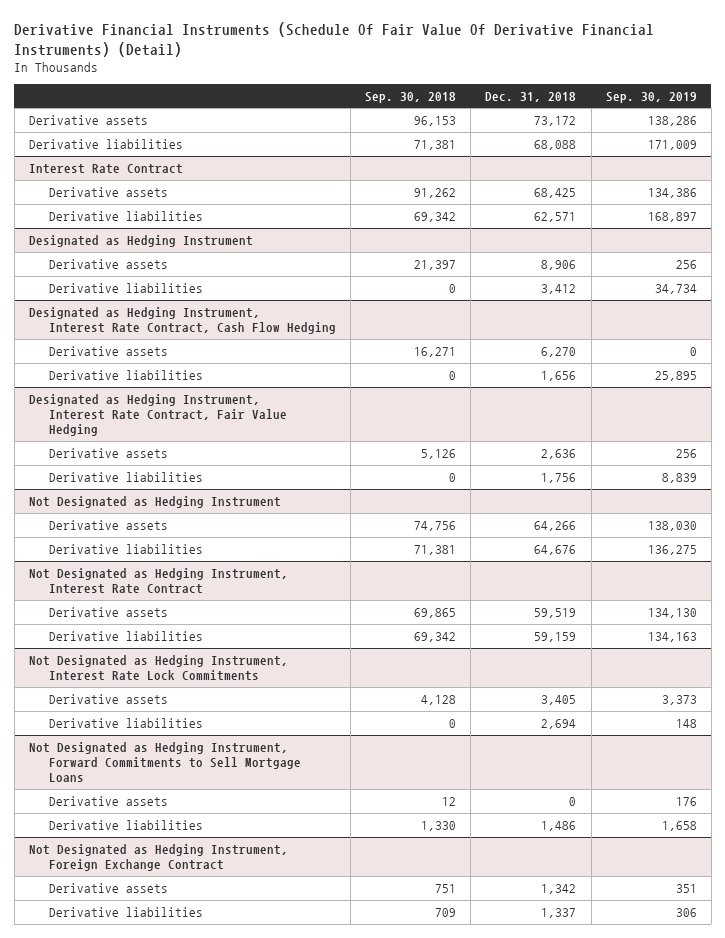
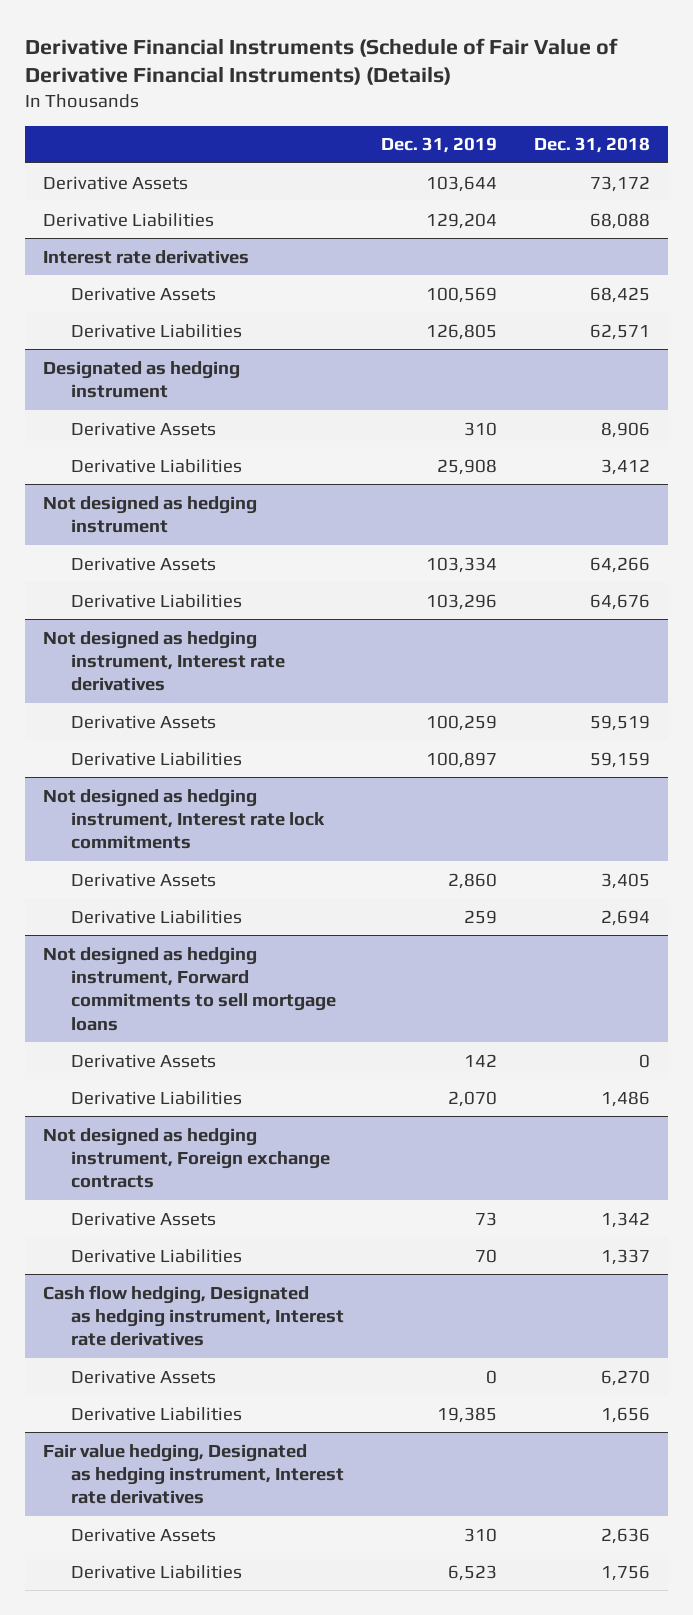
- Derivative Financial Instruments (Schedule Of Fair Value Of Derivative Financial Instruments) (Detail)
+ Derivative Financial Instruments (Schedule of Fair Value of Derivative Financial Instruments) (Details)
- | Sep. 30, 2018 | Dec. 31, 2018 | Sep. 30, 2019
+ | Dec. 31, 2019 | Dec. 31, 2018
- Derivative assets | 96,153 | 73,172 | 138,286
- Derivative liabilities | 71,381 | 68,088 | 171,009
- Interest Rate Contract
- Derivative assets | 91,262 | 68,425 | 134,386
- Derivative liabilities | 69,342 | 62,571 | 168,897
- Designated as Hedging Instrument
- Derivative assets | 21,397 | 8,906 | 256
- Derivative liabilities | 0 | 3,412 | 34,734
- Designated as Hedging Instrument, Interest Rate Contract, Cash Flow Hedging
- Derivative assets | 16,271 | 6,270 | 0
- Derivative liabilities | 0 | 1,656 | 25,895
- Designated as Hedging Instrument, Interest Rate Contract, Fair Value Hedging
- Derivative assets | 5,126 | 2,636 | 256
- Derivative liabilities | 0 | 1,756 | 8,839
- Not Designated as Hedging Instrument
- Derivative assets | 74,756 | 64,266 | 138,030
- Derivative liabilities | 71,381 | 64,676 | 136,275
- Not Designated as Hedging Instrument, Interest Rate Contract
- Derivative assets | 69,865 | 59,519 | 134,130
- Derivative liabilities | 69,342 | 59,159 | 134,163
- Not Designated as Hedging Instrument, Interest Rate Lock Commitments
- Derivative assets | 4,128 | 3,405 | 3,373
- Derivative liabilities | 0 | 2,694 | 148
- Not Designated as Hedging Instrument, Forward Commitments to Sell Mortgage Loans
- Derivative assets | 12 | 0 | 176
- Derivative liabilities | 1,330 | 1,486 | 1,658
- Not Designated as Hedging Instrument, Foreign Exchange Contract
- Derivative assets | 751 | 1,342 | 351
- Derivative liabilities | 709 | 1,337 | 306
+ Derivative Assets | 103,644 | 73,172
+ Derivative Liabilities | 129,204 | 68,088
+ Interest rate derivatives
+ Derivative Assets | 100,569 | 68,425
+ Derivative Liabilities | 126,805 | 62,571
+ Designated as hedging instrument
+ Derivative Assets | 310 | 8,906
+ Derivative Liabilities | 25,908 | 3,412
+ Not designed as hedging instrument
+ Derivative Assets | 103,334 | 64,266
+ Derivative Liabilities | 103,296 | 64,676
+ Not designed as hedging instrument, Interest rate derivatives
+ Derivative Assets | 100,259 | 59,519
+ Derivative Liabilities | 100,897 | 59,159
+ Not designed as hedging instrument, Interest rate lock commitments
+ Derivative Assets | 2,860 | 3,405
+ Derivative Liabilities | 259 | 2,694
+ Not designed as hedging instrument, Forward commitments to sell mortgage loans
+ Derivative Assets | 142 | 0
+ Derivative Liabilities | 2,070 | 1,486
+ Not designed as hedging instrument, Foreign exchange contracts
+ Derivative Assets | 73 | 1,342
+ Derivative Liabilities | 70 | 1,337
+ Cash flow hedging, Designated as hedging instrument, Interest rate derivatives
+ Derivative Assets | 0 | 6,270
+ Derivative Liabilities | 19,385 | 1,656
+ Fair value hedging, Designated as hedging instrument, Interest rate derivatives
+ Derivative Assets | 310 | 2,636
+ Derivative Liabilities | 6,523 | 1,756

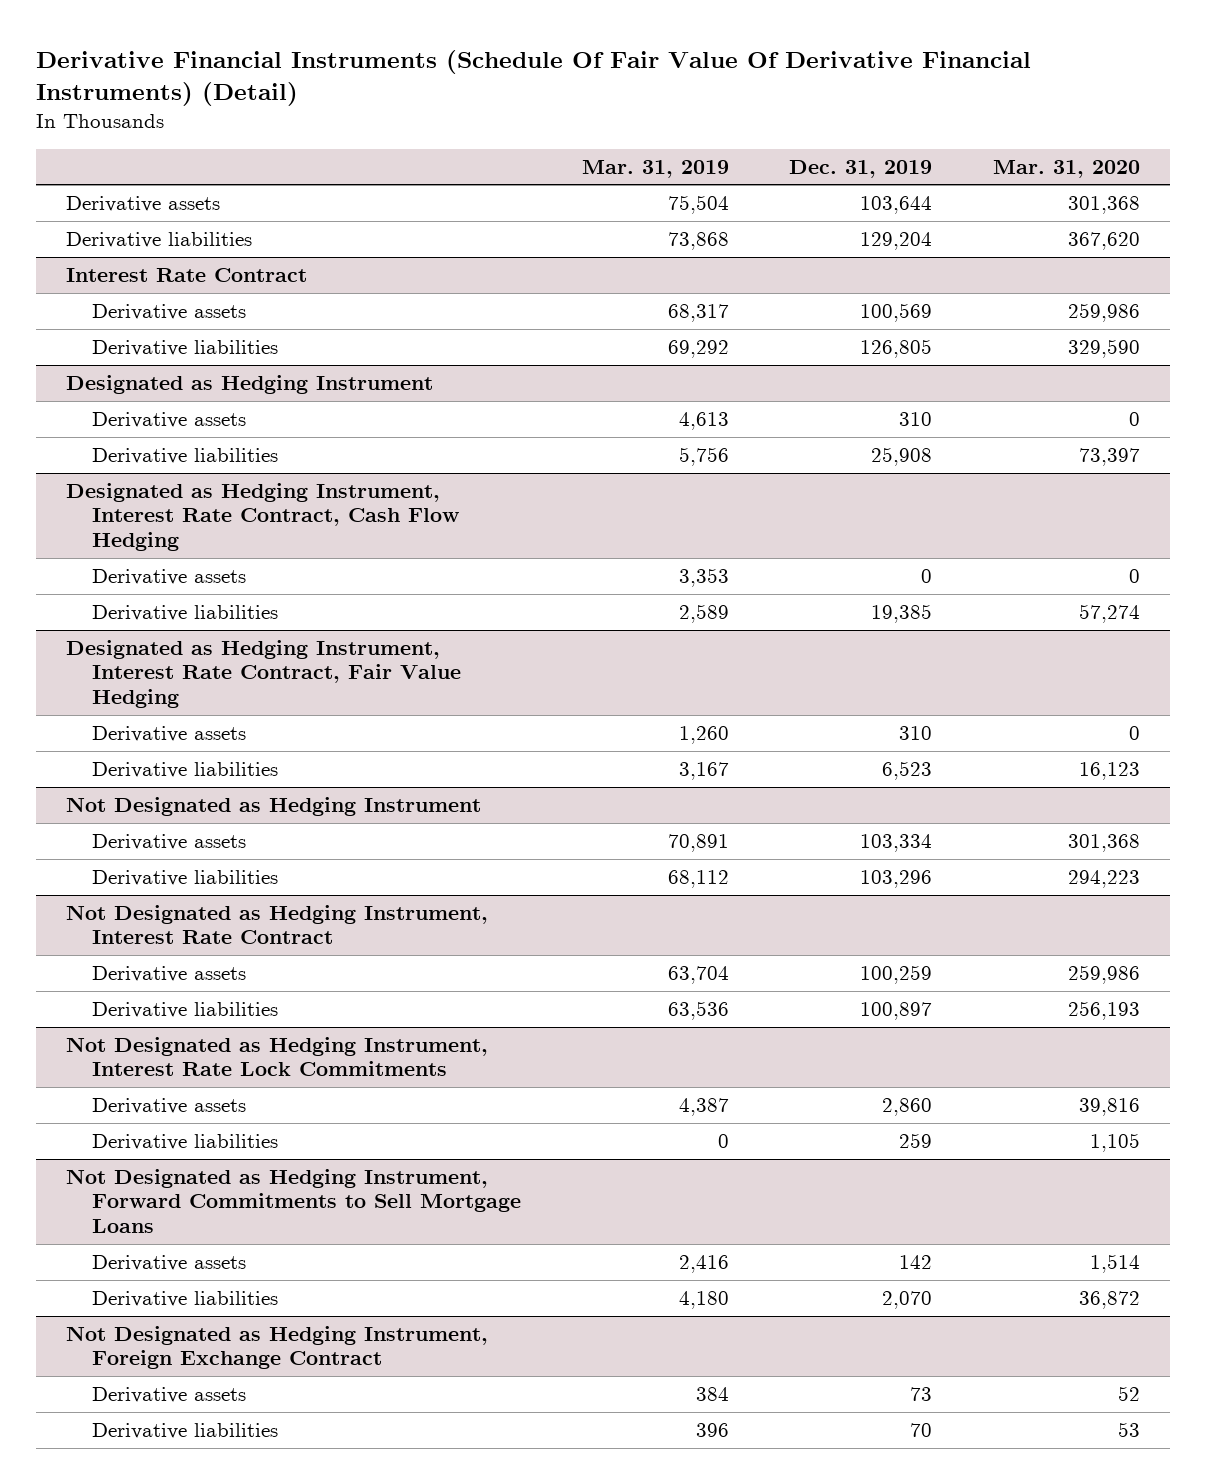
- Derivative Financial Instruments (Schedule of Fair Value of Derivative Financial Instruments) (Details)
+ Derivative Financial Instruments (Schedule Of Fair Value Of Derivative Financial Instruments) (Detail)
- | Dec. 31, 2019 | Dec. 31, 2018
+ | Mar. 31, 2019 | Dec. 31, 2019 | Mar. 31, 2020
- Derivative Assets | 103,644 | 73,172
- Derivative Liabilities | 129,204 | 68,088
- Interest rate derivatives
- Derivative Assets | 100,569 | 68,425
- Derivative Liabilities | 126,805 | 62,571
- Designated as hedging instrument
- Derivative Assets | 310 | 8,906
- Derivative Liabilities | 25,908 | 3,412
- Not designed as hedging instrument
- Derivative Assets | 103,334 | 64,266
- Derivative Liabilities | 103,296 | 64,676
- Not designed as hedging instrument, Interest rate derivatives
- Derivative Assets | 100,259 | 59,519
- Derivative Liabilities | 100,897 | 59,159
- Not designed as hedging instrument, Interest rate lock commitments
- Derivative Assets | 2,860 | 3,405
- Derivative Liabilities | 259 | 2,694
- Not designed as hedging instrument, Forward commitments to sell mortgage loans
- Derivative Assets | 142 | 0
- Derivative Liabilities | 2,070 | 1,486
- Not designed as hedging instrument, Foreign exchange contracts
- Derivative Assets | 73 | 1,342
- Derivative Liabilities | 70 | 1,337
- Cash flow hedging, Designated as hedging instrument, Interest rate derivatives
- Derivative Assets | 0 | 6,270
- Derivative Liabilities | 19,385 | 1,656
- Fair value hedging, Designated as hedging instrument, Interest rate derivatives
- Derivative Assets | 310 | 2,636
- Derivative Liabilities | 6,523 | 1,756
+ Derivative assets | 75,504 | 103,644 | 301,368
+ Derivative liabilities | 73,868 | 129,204 | 367,620
+ Interest Rate Contract
+ Derivative assets | 68,317 | 100,569 | 259,986
+ Derivative liabilities | 69,292 | 126,805 | 329,590
+ Designated as Hedging Instrument
+ Derivative assets | 4,613 | 310 | 0
+ Derivative liabilities | 5,756 | 25,908 | 73,397
+ Designated as Hedging Instrument, Interest Rate Contract, Cash Flow Hedging
+ Derivative assets | 3,353 | 0 | 0
+ Derivative liabilities | 2,589 | 19,385 | 57,274
+ Designated as Hedging Instrument, Interest Rate Contract, Fair Value Hedging
+ Derivative assets | 1,260 | 310 | 0
+ Derivative liabilities | 3,167 | 6,523 | 16,123
+ Not Designated as Hedging Instrument
+ Derivative assets | 70,891 | 103,334 | 301,368
+ Derivative liabilities | 68,112 | 103,296 | 294,223
+ Not Designated as Hedging Instrument, Interest Rate Contract
+ Derivative assets | 63,704 | 100,259 | 259,986
+ Derivative liabilities | 63,536 | 100,897 | 256,193
+ Not Designated as Hedging Instrument, Interest Rate Lock Commitments
+ Derivative assets | 4,387 | 2,860 | 39,816
+ Derivative liabilities | 0 | 259 | 1,105
+ Not Designated as Hedging Instrument, Forward Commitments to Sell Mortgage Loans
+ Derivative assets | 2,416 | 142 | 1,514
+ Derivative liabilities | 4,180 | 2,070 | 36,872
+ Not Designated as Hedging Instrument, Foreign Exchange Contract
+ Derivative assets | 384 | 73 | 52
+ Derivative liabilities | 396 | 70 | 53

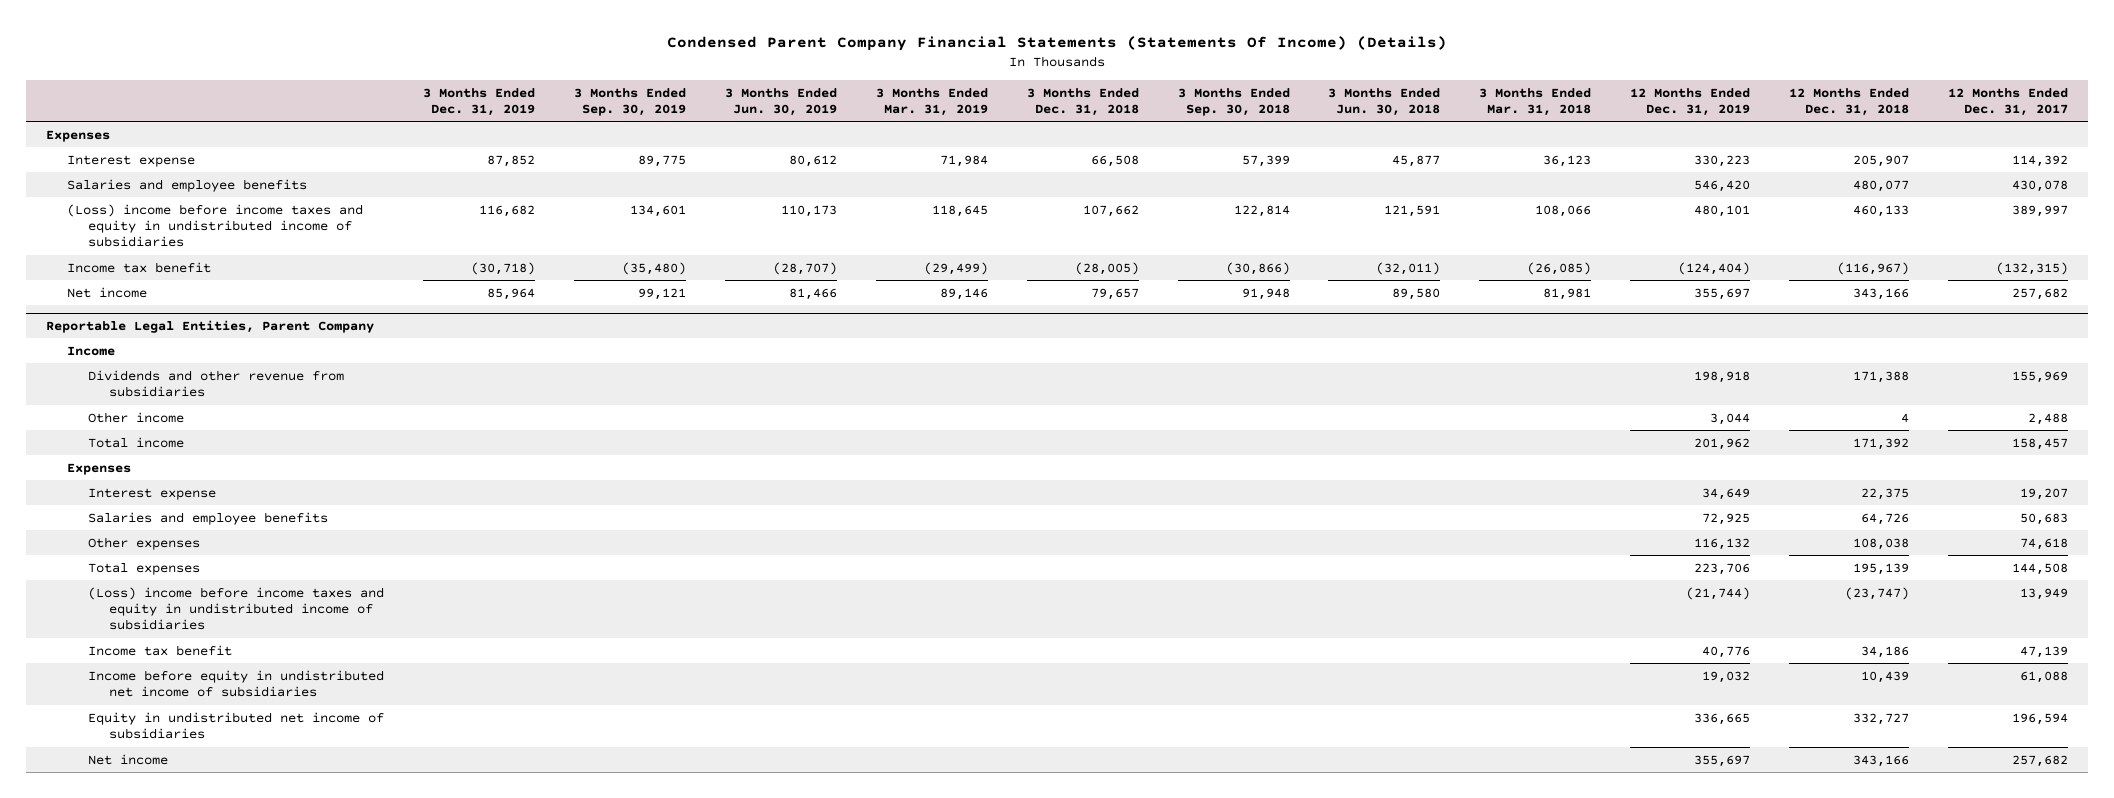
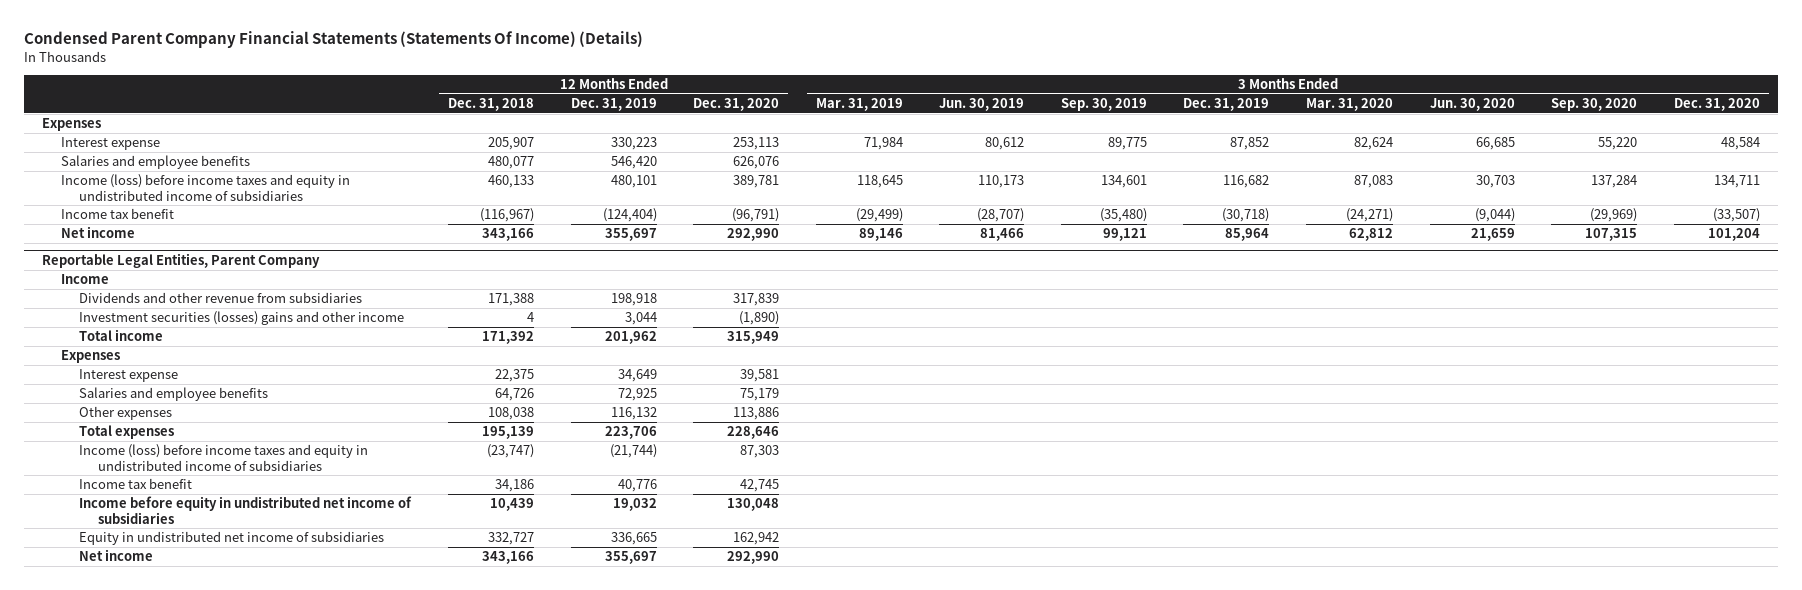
- | 3 Months Ended Dec. 31, 2019 | 3 Months Ended Sep. 30, 2019 | 3 Months Ended Jun. 30, 2019 | 3 Months Ended Mar. 31, 2019 | 3 Months Ended Dec. 31, 2018 | 3 Months Ended Sep. 30, 2018 | 3 Months Ended Jun. 30, 2018 | 3 Months Ended Mar. 31, 2018 | 12 Months Ended Dec. 31, 2019 | 12 Months Ended Dec. 31, 2018 | 12 Months Ended Dec. 31, 2017
+ | 12 Months Ended Dec. 31, 2018 | 12 Months Ended Dec. 31, 2019 | 12 Months Ended Dec. 31, 2020 | 3 Months Ended Mar. 31, 2019 | 3 Months Ended Jun. 30, 2019 | 3 Months Ended Sep. 30, 2019 | 3 Months Ended Dec. 31, 2019 | 3 Months Ended Mar. 31, 2020 | 3 Months Ended Jun. 30, 2020 | 3 Months Ended Sep. 30, 2020 | 3 Months Ended Dec. 31, 2020
- (Loss) income before income taxes and equity in undistributed income of subsidiaries | 116,682 | 134,601 | 110,173 | 118,645 | 107,662 | 122,814 | 121,591 | 108,066 | 480,101 | 460,133 | 389,997
+ Income (loss) before income taxes and equity in undistributed income of subsidiaries | 460,133 | 480,101 | 389,781 | 118,645 | 110,173 | 134,601 | 116,682 | 87,083 | 30,703 | 137,284 | 134,711
@ Reportable Legal Entities, Parent Company
- Other income | | | | | | | | | 3,044 | 4 | 2,488
+ Investment securities (losses) gains and other income | 4 | 3,044 | (1,890) | | | | | | | |
- (Loss) income before income taxes and equity in undistributed income of subsidiaries | | | | | | | | | (21,744) | (23,747) | 13,949
+ Income (loss) before income taxes and equity in undistributed income of subsidiaries | (23,747) | (21,744) | 87,303 | | | | | | | |

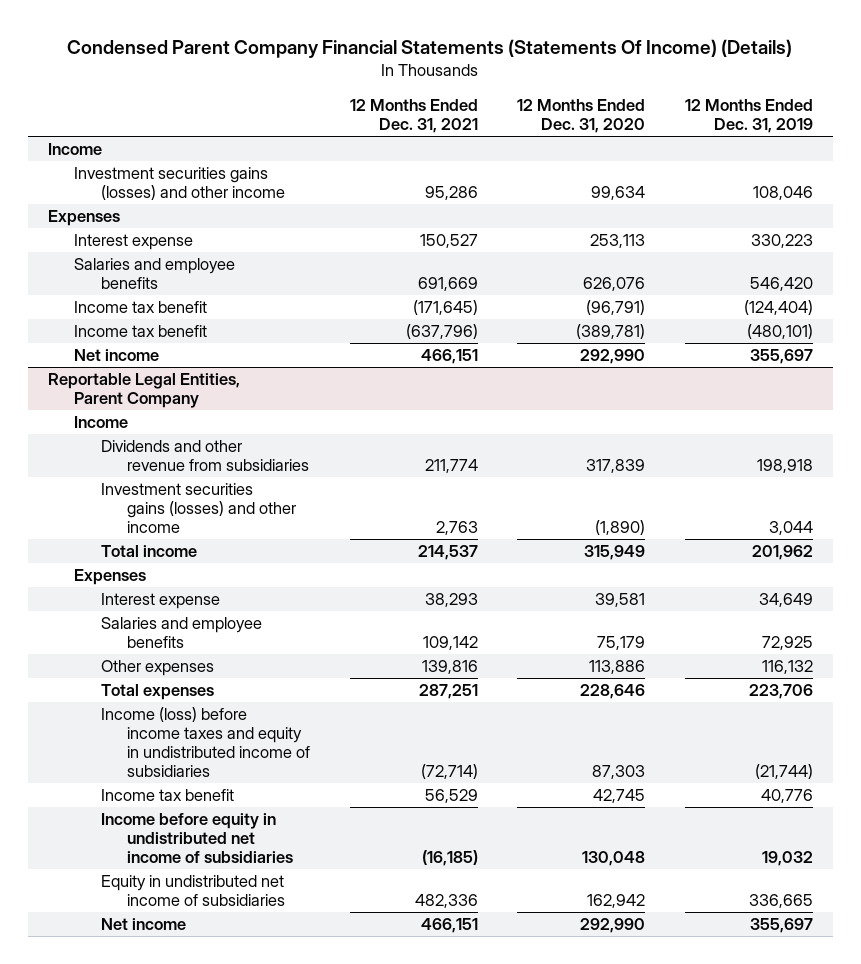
- | 12 Months Ended Dec. 31, 2018 | 12 Months Ended Dec. 31, 2019 | 12 Months Ended Dec. 31, 2020 | 3 Months Ended Mar. 31, 2019 | 3 Months Ended Jun. 30, 2019 | 3 Months Ended Sep. 30, 2019 | 3 Months Ended Dec. 31, 2019 | 3 Months Ended Mar. 31, 2020 | 3 Months Ended Jun. 30, 2020 | 3 Months Ended Sep. 30, 2020 | 3 Months Ended Dec. 31, 2020
+ | 12 Months Ended Dec. 31, 2021 | 12 Months Ended Dec. 31, 2020 | 12 Months Ended Dec. 31, 2019
+ Income
+ Investment securities gains (losses) and other income | 95,286 | 99,634 | 108,046
- Income (loss) before income taxes and equity in undistributed income of subsidiaries | 460,133 | 480,101 | 389,781 | 118,645 | 110,173 | 134,601 | 116,682 | 87,083 | 30,703 | 137,284 | 134,711
+ Income tax benefit | (637,796) | (389,781) | (480,101)
@ Reportable Legal Entities, Parent Company
- Investment securities (losses) gains and other income | 4 | 3,044 | (1,890) | | | | | | | |
+ Investment securities gains (losses) and other income | 2,763 | (1,890) | 3,044

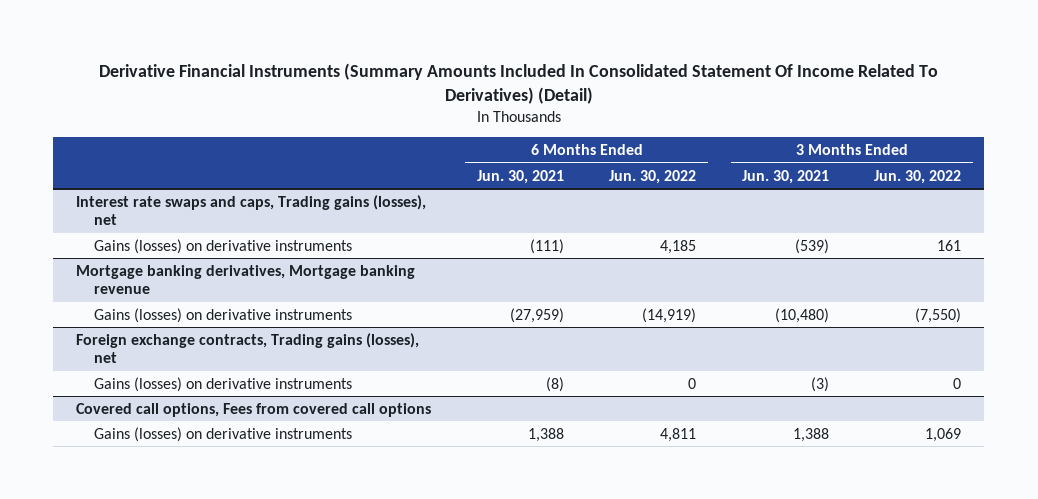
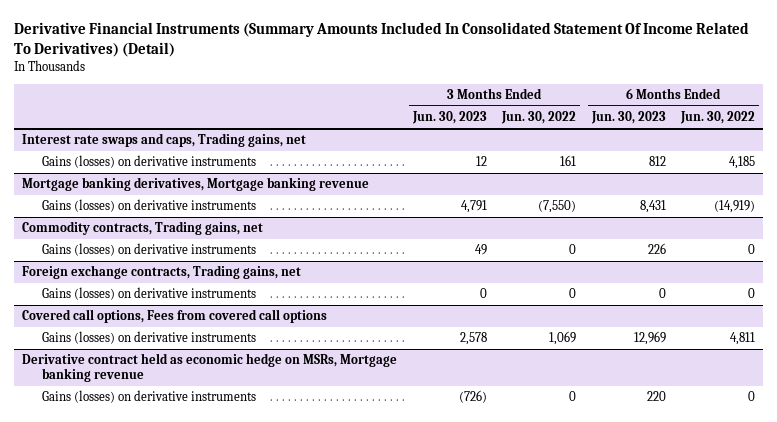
- | 6 Months Ended Jun. 30, 2021 | 6 Months Ended Jun. 30, 2022 | 3 Months Ended Jun. 30, 2021 | 3 Months Ended Jun. 30, 2022
+ | 3 Months Ended Jun. 30, 2023 | 3 Months Ended Jun. 30, 2022 | 6 Months Ended Jun. 30, 2023 | 6 Months Ended Jun. 30, 2022
- Interest rate swaps and caps, Trading gains (losses), net
+ Interest rate swaps and caps, Trading gains, net
- Foreign exchange contracts, Trading gains (losses), net
+ Commodity contracts, Trading gains, net
+ Foreign exchange contracts, Trading gains, net
+ Gains (losses) on derivative instruments | 0 | 0 | 0 | 0
+ Derivative contract held as economic hedge on MSRs, Mortgage banking revenue
+ Gains (losses) on derivative instruments | (726) | 0 | 220 | 0

